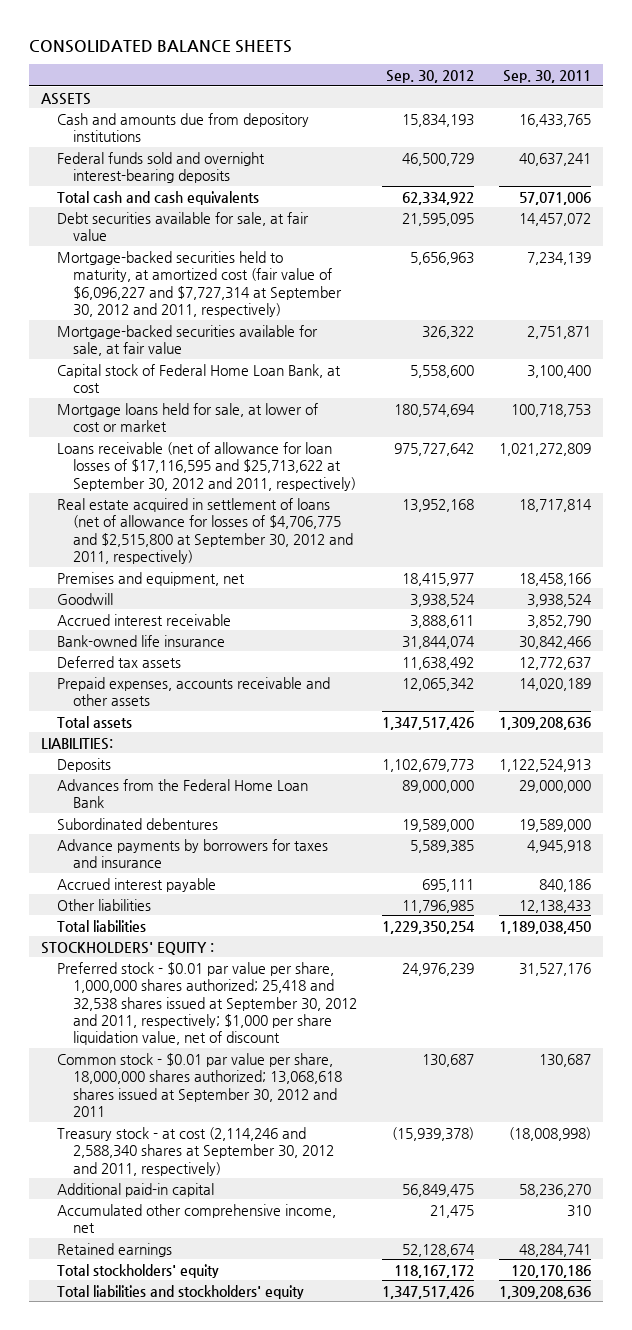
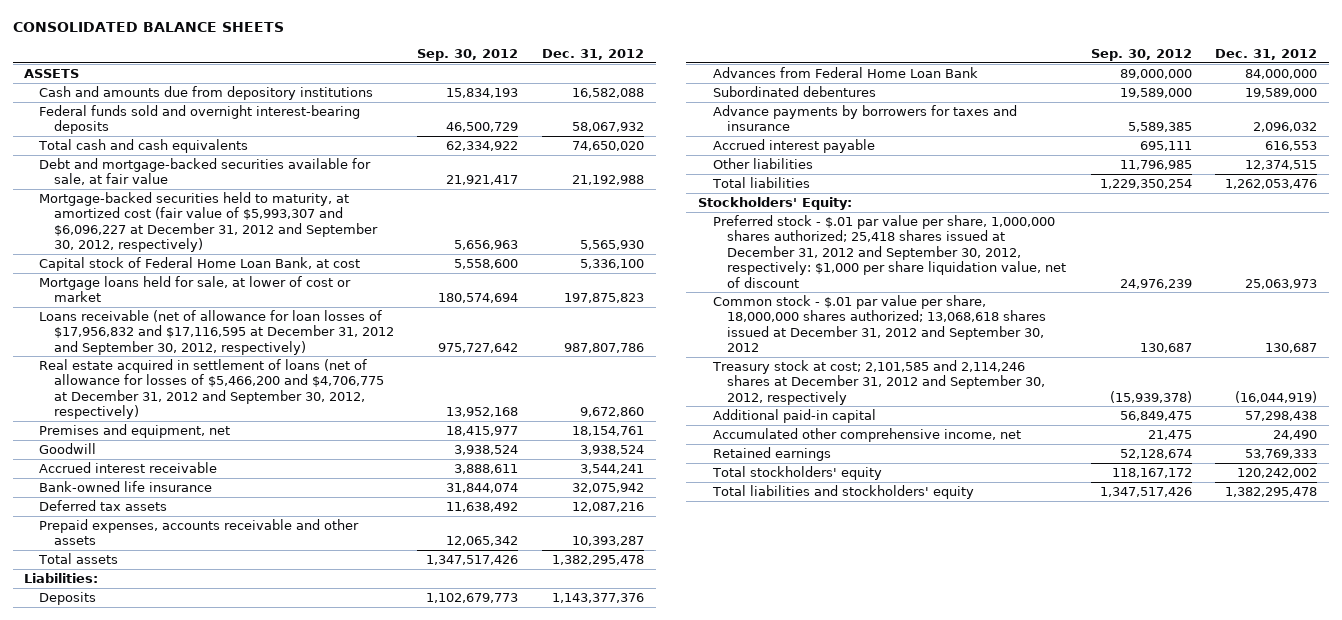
- | Sep. 30, 2012 | Sep. 30, 2011
+ | Sep. 30, 2012 | Dec. 31, 2012
- Debt securities available for sale, at fair value | 21,595,095 | 14,457,072
- Mortgage-backed securities held to maturity, at amortized cost (fair value of $6,096,227 and $7,727,314 at September 30, 2012 and 2011, respectively) | 5,656,963 | 7,234,139
- Mortgage-backed securities available for sale, at fair value | 326,322 | 2,751,871
+ Debt and mortgage-backed securities available for sale, at fair value | 21,921,417 | 21,192,988
+ Mortgage-backed securities held to maturity, at amortized cost (fair value of $5,993,307 and $6,096,227 at December 31, 2012 and September 30, 2012, respectively) | 5,656,963 | 5,565,930
- Loans receivable (net of allowance for loan losses of $17,116,595 and $25,713,622 at September 30, 2012 and 2011, respectively) | 975,727,642 | 1,021,272,809
- Real estate acquired in settlement of loans (net of allowance for losses of $4,706,775 and $2,515,800 at September 30, 2012 and 2011, respectively) | 13,952,168 | 18,717,814
+ Loans receivable (net of allowance for loan losses of $17,956,832 and $17,116,595 at December 31, 2012 and September 30, 2012, respectively) | 975,727,642 | 987,807,786
+ Real estate acquired in settlement of loans (net of allowance for losses of $5,466,200 and $4,706,775 at December 31, 2012 and September 30, 2012, respectively) | 13,952,168 | 9,672,860
- LIABILITIES:
+ Liabilities:
- Advances from the Federal Home Loan Bank | 89,000,000 | 29,000,000
+ Advances from Federal Home Loan Bank | 89,000,000 | 84,000,000
- STOCKHOLDERS' EQUITY :
- Preferred stock - $0.01 par value per share, 1,000,000 shares authorized; 25,418 and 32,538 shares issued at September 30, 2012 and 2011, respectively; $1,000 per share liquidation value, net of discount | 24,976,239 | 31,527,176
- Common stock - $0.01 par value per share, 18,000,000 shares authorized; 13,068,618 shares issued at September 30, 2012 and 2011 | 130,687 | 130,687
- Treasury stock - at cost (2,114,246 and 2,588,340 shares at September 30, 2012 and 2011, respectively) | (15,939,378) | (18,008,998)
+ Stockholders' Equity:
+ Preferred stock - $.01 par value per share, 1,000,000 shares authorized; 25,418 shares issued at December 31, 2012 and September 30, 2012, respectively: $1,000 per share liquidation value, net of discount | 24,976,239 | 25,063,973
+ Common stock - $.01 par value per share, 18,000,000 shares authorized; 13,068,618 shares issued at December 31, 2012 and September 30, 2012 | 130,687 | 130,687
+ Treasury stock at cost; 2,101,585 and 2,114,246 shares at December 31, 2012 and September 30, 2012, respectively | (15,939,378) | (16,044,919)

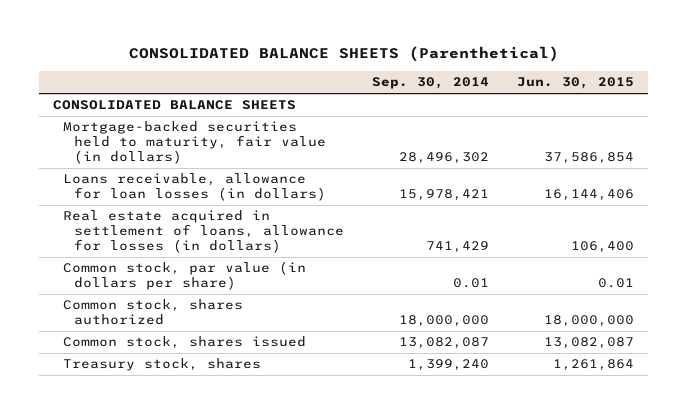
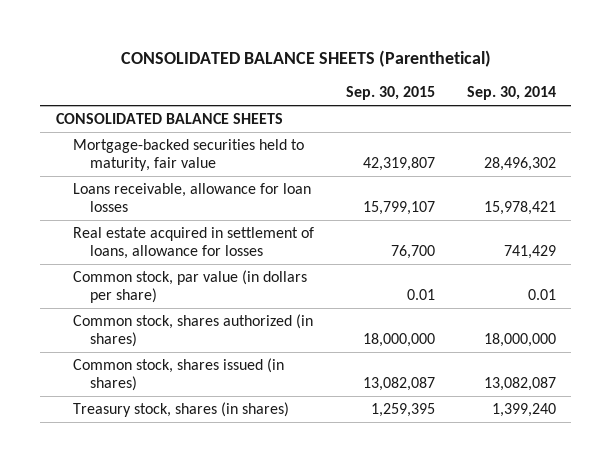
- | Sep. 30, 2014 | Jun. 30, 2015
+ | Sep. 30, 2015 | Sep. 30, 2014
- Mortgage-backed securities held to maturity, fair value (in dollars) | 28,496,302 | 37,586,854
- Loans receivable, allowance for loan losses (in dollars) | 15,978,421 | 16,144,406
- Real estate acquired in settlement of loans, allowance for losses (in dollars) | 741,429 | 106,400
+ Mortgage-backed securities held to maturity, fair value | 42,319,807 | 28,496,302
+ Loans receivable, allowance for loan losses | 15,799,107 | 15,978,421
+ Real estate acquired in settlement of loans, allowance for losses | 76,700 | 741,429
- Common stock, shares authorized | 18,000,000 | 18,000,000
- Common stock, shares issued | 13,082,087 | 13,082,087
- Treasury stock, shares | 1,399,240 | 1,261,864
+ Common stock, shares authorized (in shares) | 18,000,000 | 18,000,000
+ Common stock, shares issued (in shares) | 13,082,087 | 13,082,087
+ Treasury stock, shares (in shares) | 1,259,395 | 1,399,240

